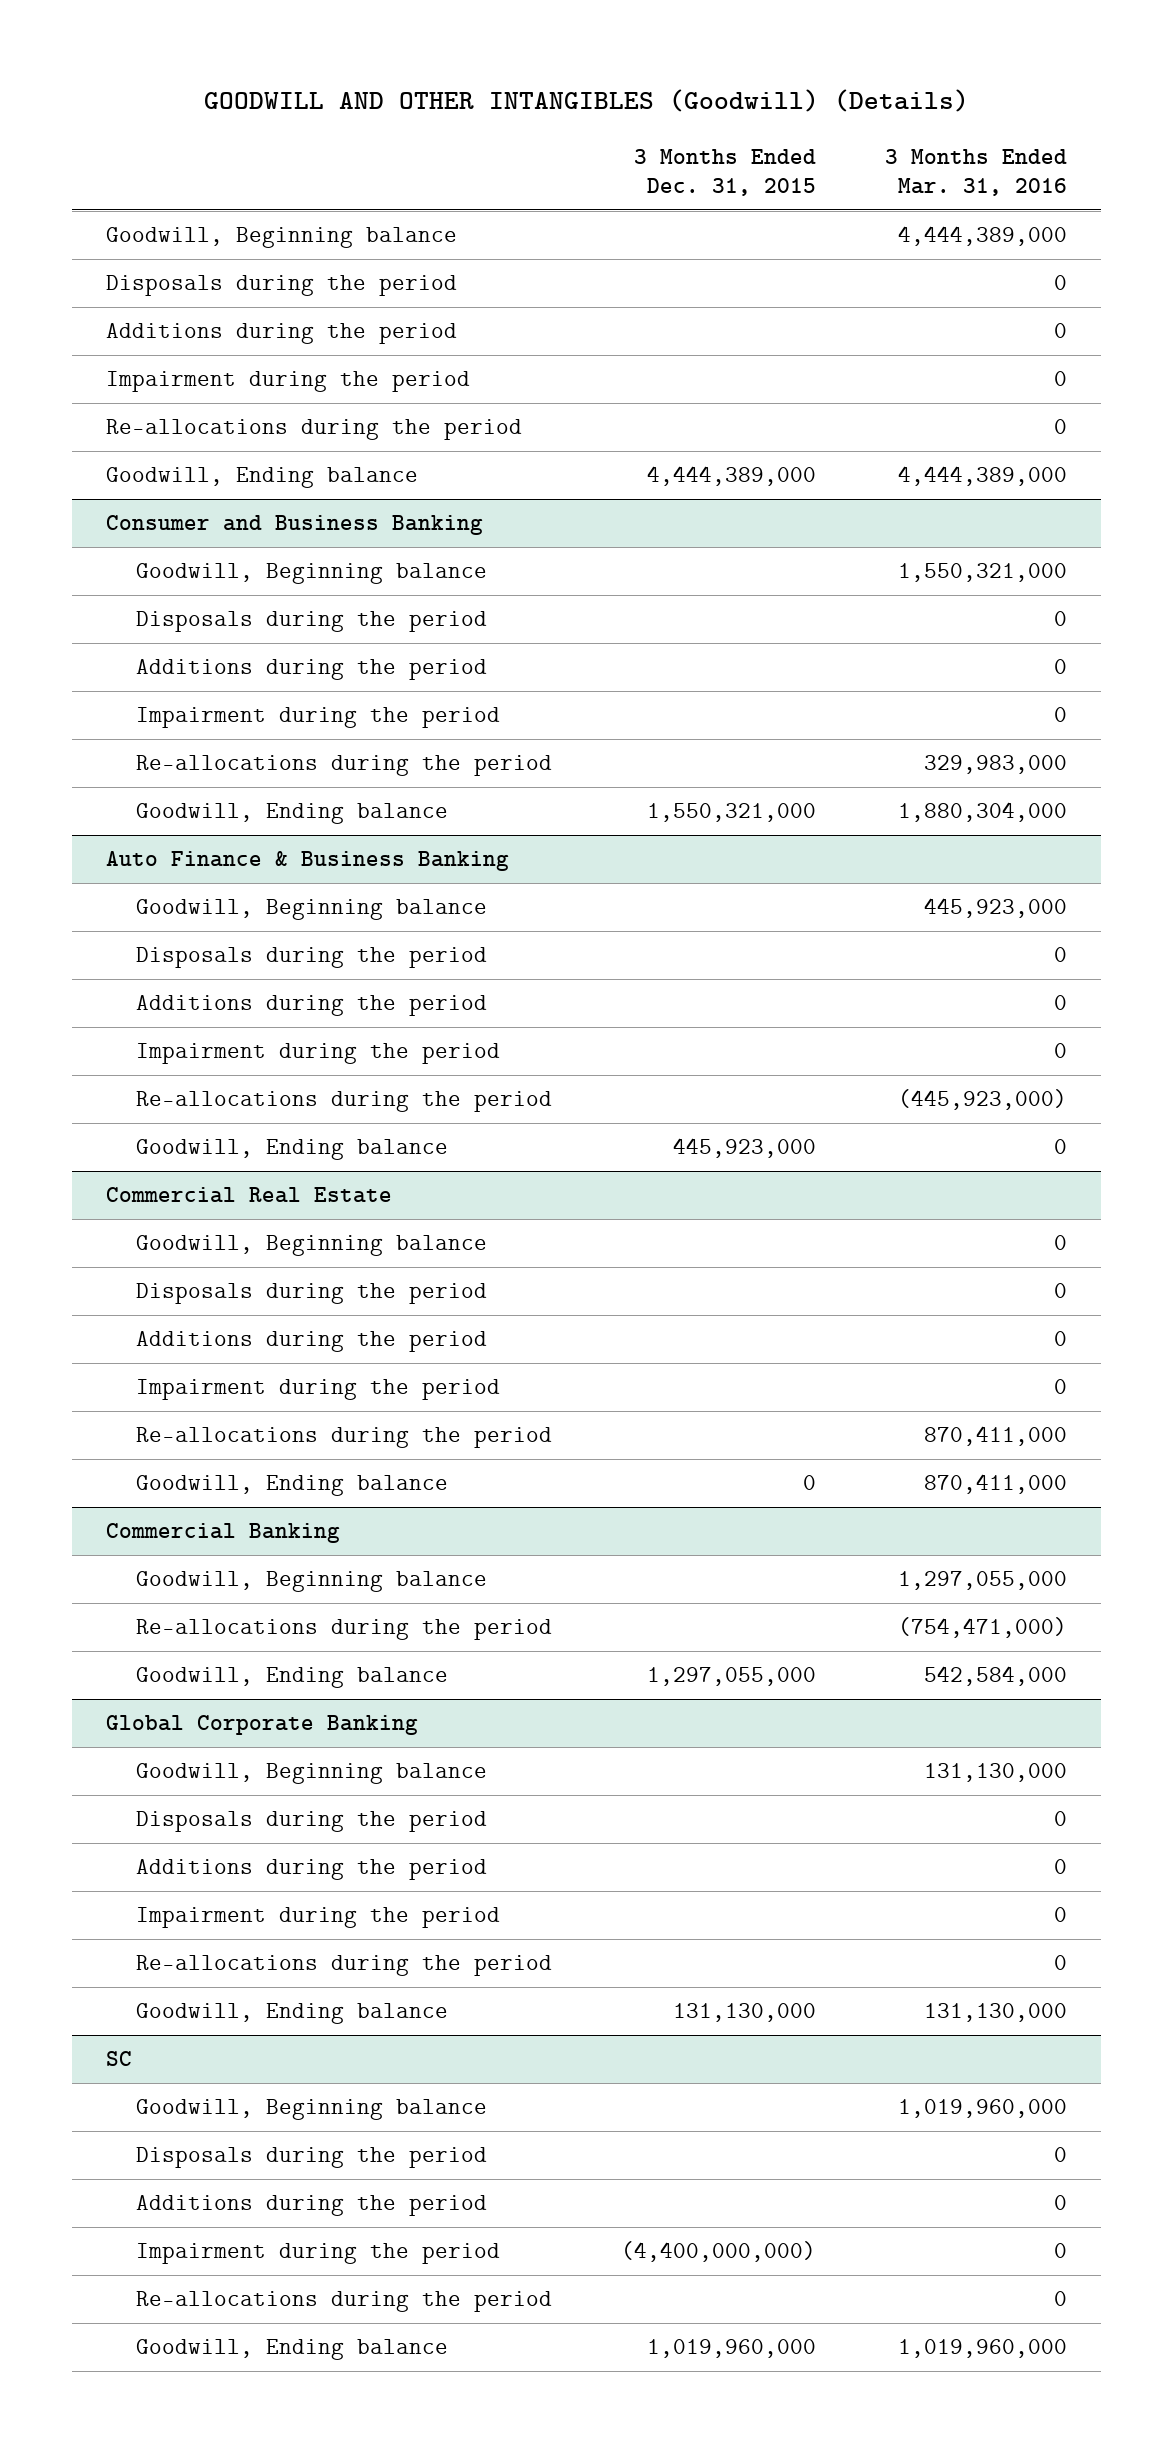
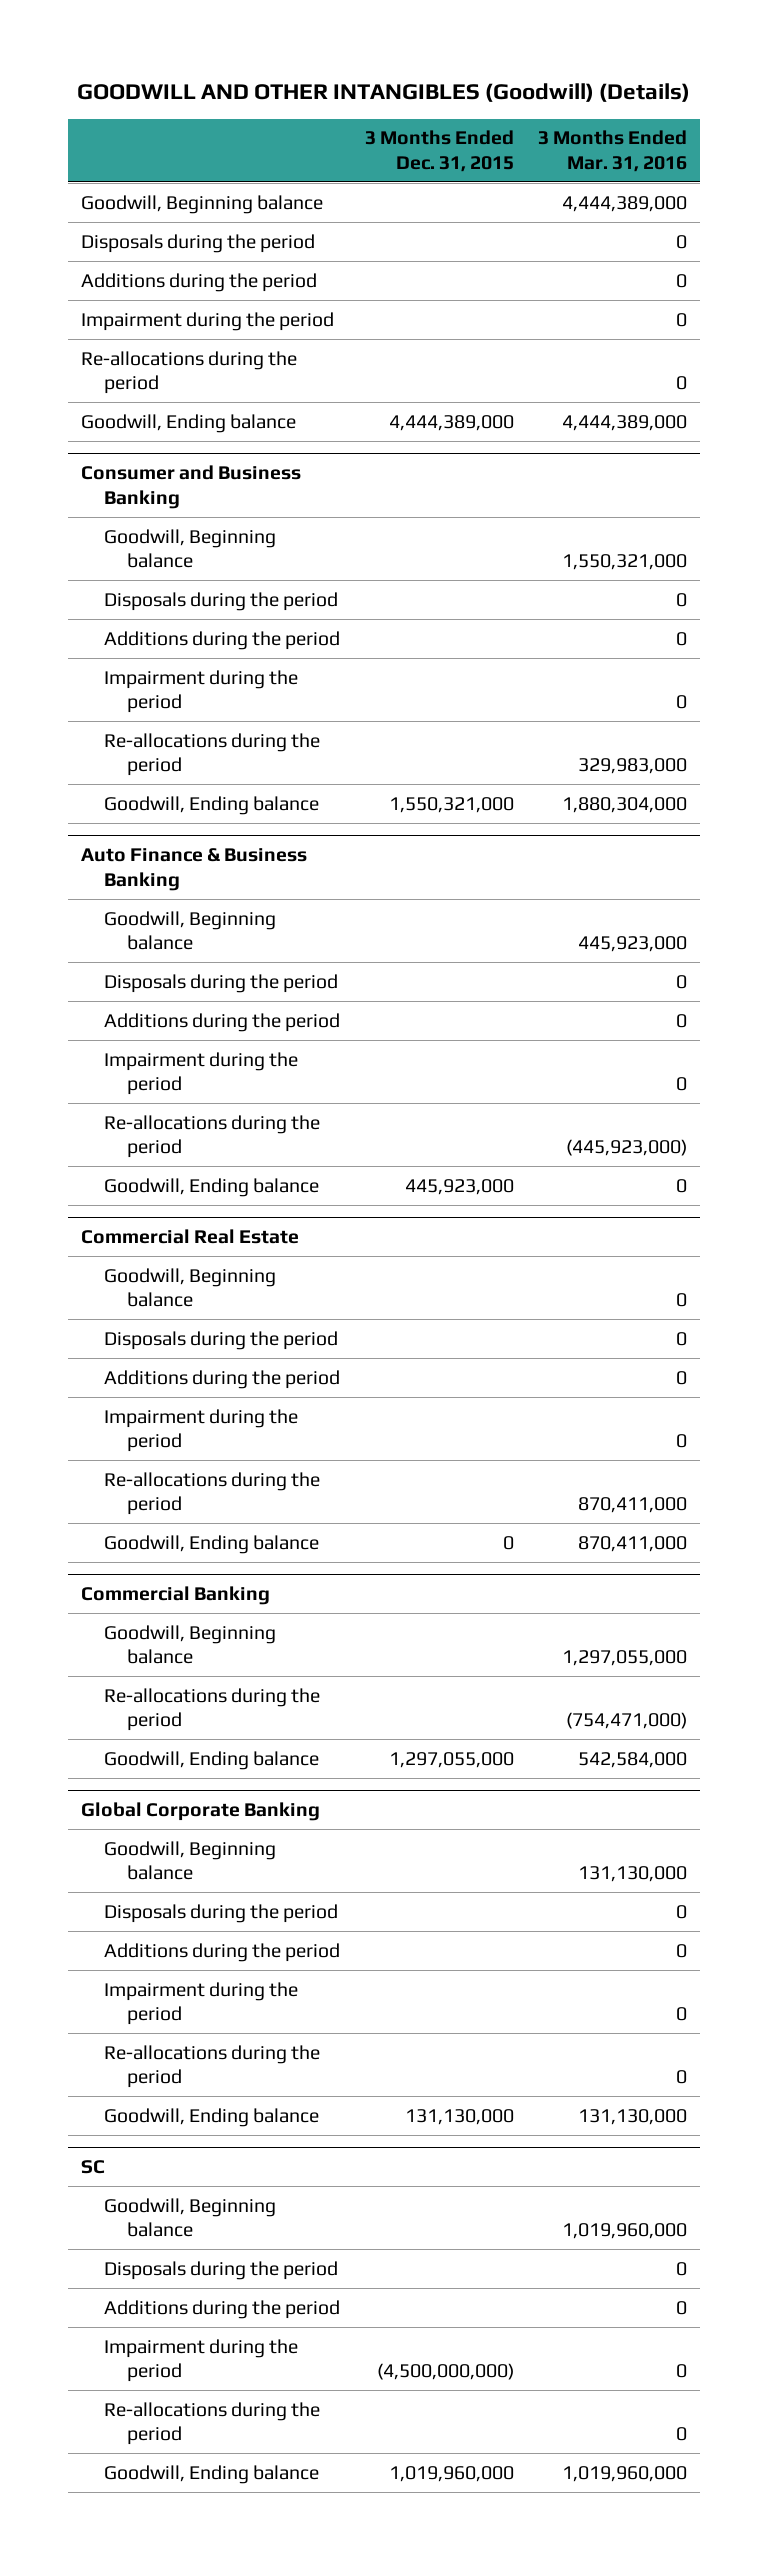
@ SC
- Impairment during the period | (4,400,000,000) | 0
+ Impairment during the period | (4,500,000,000) | 0

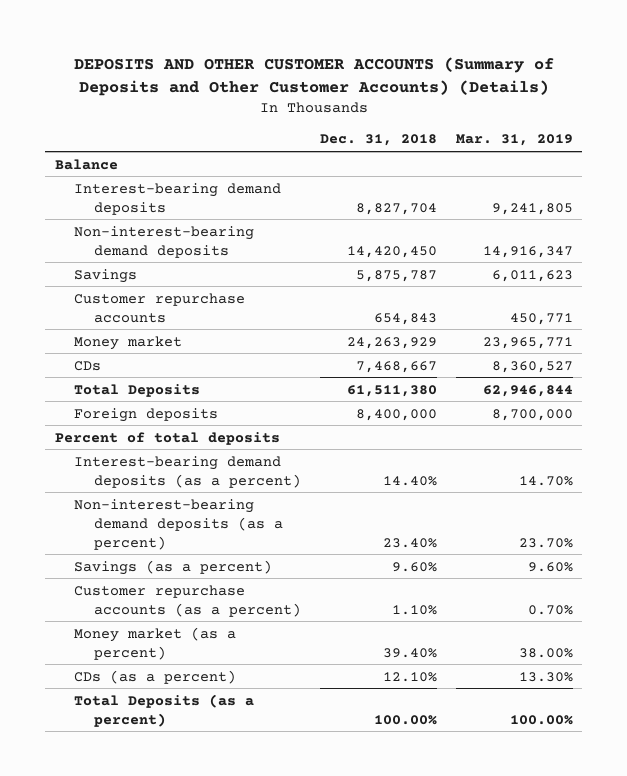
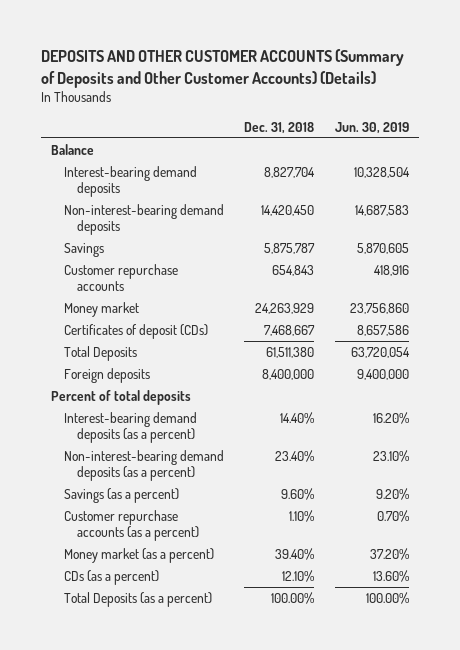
- | Dec. 31, 2018 | Mar. 31, 2019
+ | Dec. 31, 2018 | Jun. 30, 2019
- CDs | 7,468,667 | 8,360,527
+ Certificates of deposit (CDs) | 7,468,667 | 8,657,586

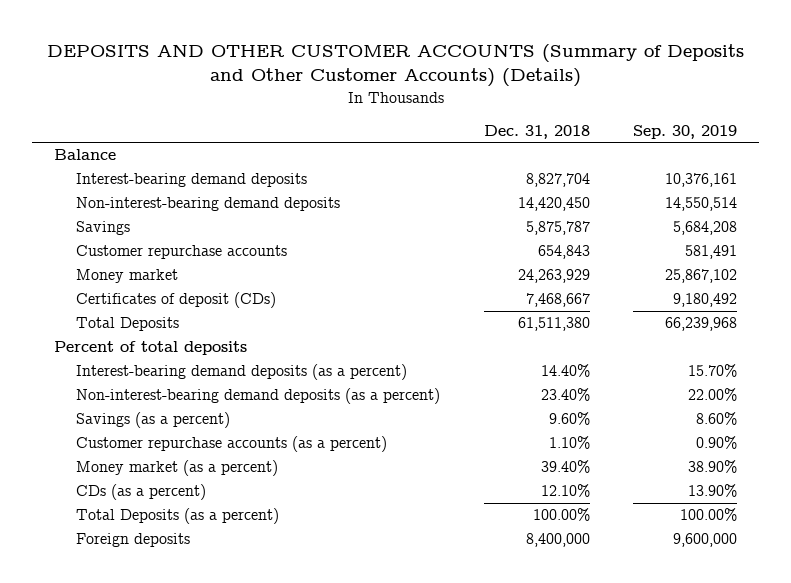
- | Dec. 31, 2018 | Jun. 30, 2019
+ | Dec. 31, 2018 | Sep. 30, 2019
moved down: Foreign deposits | 8,400,000 | 9,600,000

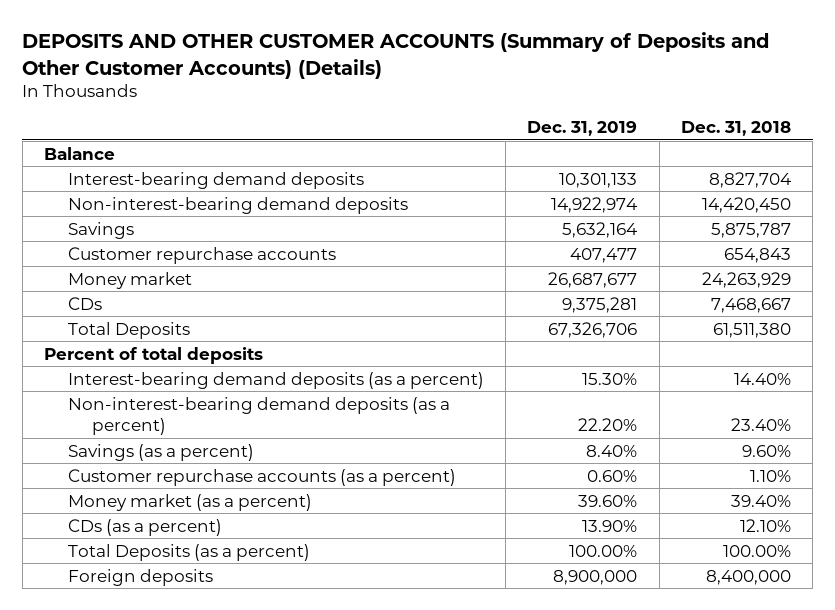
- | Dec. 31, 2018 | Sep. 30, 2019
+ | Dec. 31, 2019 | Dec. 31, 2018
- Certificates of deposit (CDs) | 7,468,667 | 9,180,492
+ CDs | 9,375,281 | 7,468,667

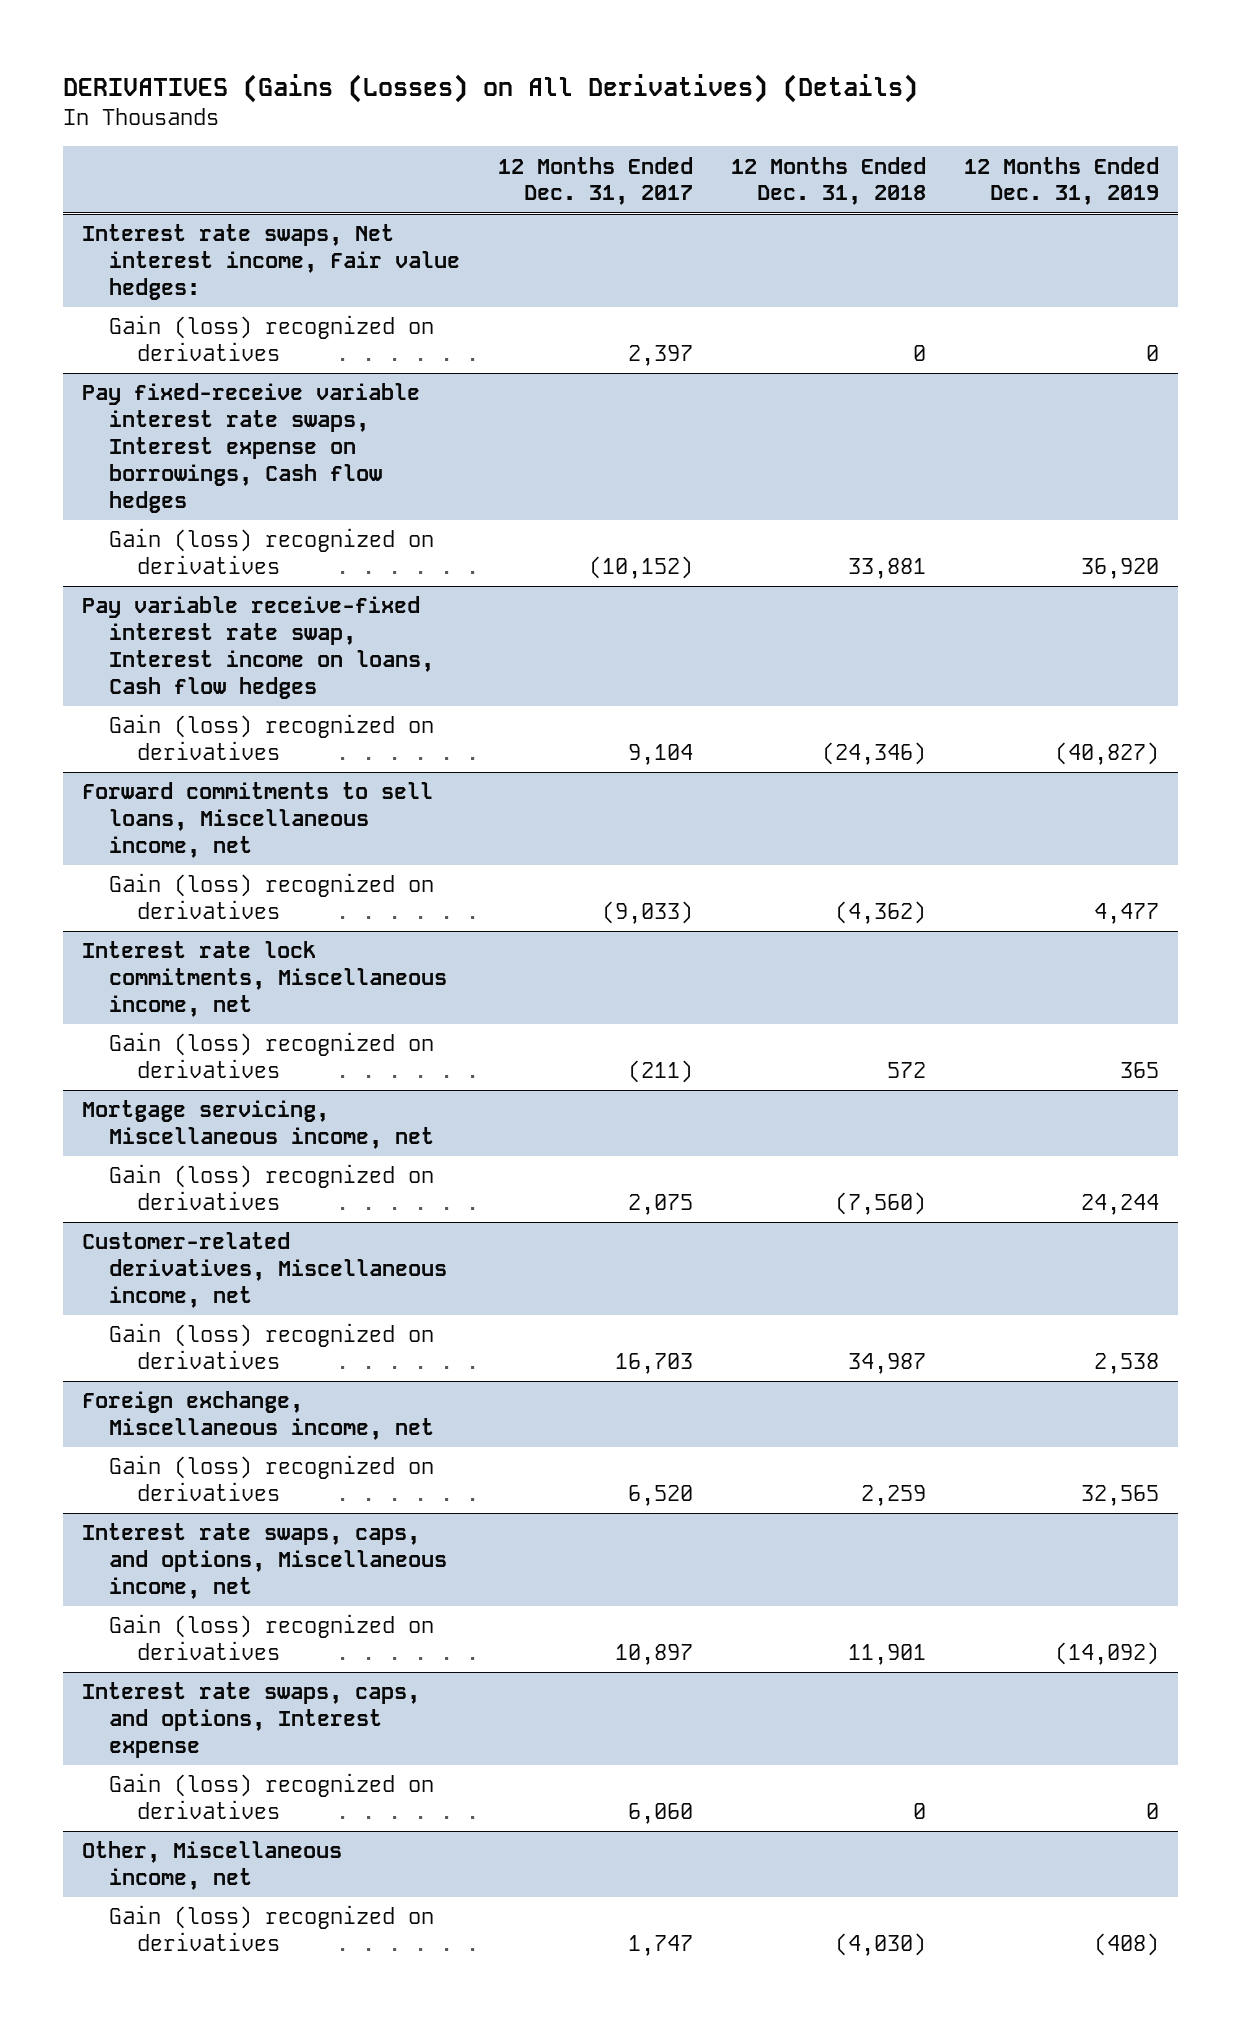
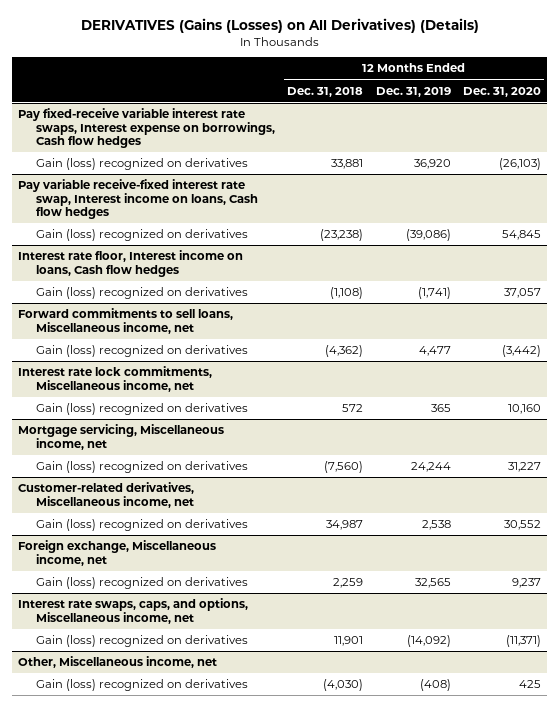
- | 12 Months Ended Dec. 31, 2017 | 12 Months Ended Dec. 31, 2018 | 12 Months Ended Dec. 31, 2019
+ | 12 Months Ended Dec. 31, 2018 | 12 Months Ended Dec. 31, 2019 | 12 Months Ended Dec. 31, 2020
- Interest rate swaps, Net interest income, Fair value hedges:
- Gain (loss) recognized on derivatives | 2,397 | 0 | 0
@ Pay variable receive-fixed interest rate swap, Interest income on loans, Cash flow hedges
- Gain (loss) recognized on derivatives | 9,104 | (24,346) | (40,827)
+ Gain (loss) recognized on derivatives | (23,238) | (39,086) | 54,845
+ Interest rate floor, Interest income on loans, Cash flow hedges
+ Gain (loss) recognized on derivatives | (1,108) | (1,741) | 37,057
- Interest rate swaps, caps, and options, Interest expense
- Gain (loss) recognized on derivatives | 6,060 | 0 | 0

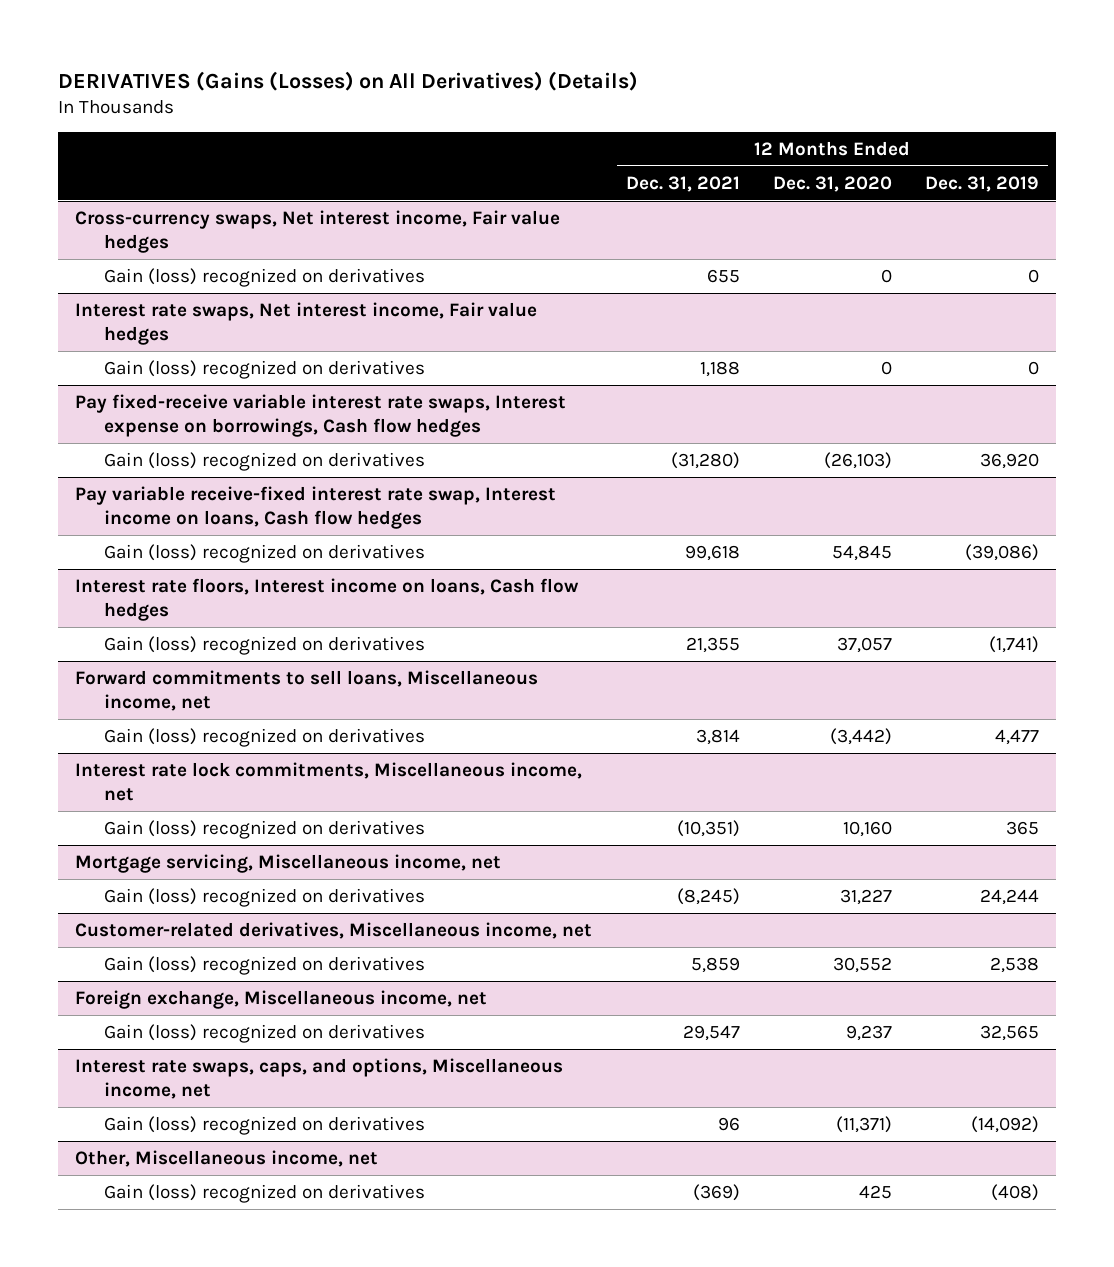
- | 12 Months Ended Dec. 31, 2018 | 12 Months Ended Dec. 31, 2019 | 12 Months Ended Dec. 31, 2020
+ | 12 Months Ended Dec. 31, 2021 | 12 Months Ended Dec. 31, 2020 | 12 Months Ended Dec. 31, 2019
+ Cross-currency swaps, Net interest income, Fair value hedges
+ Gain (loss) recognized on derivatives | 655 | 0 | 0
+ Interest rate swaps, Net interest income, Fair value hedges
+ Gain (loss) recognized on derivatives | 1,188 | 0 | 0
- Interest rate floor, Interest income on loans, Cash flow hedges
+ Interest rate floors, Interest income on loans, Cash flow hedges

